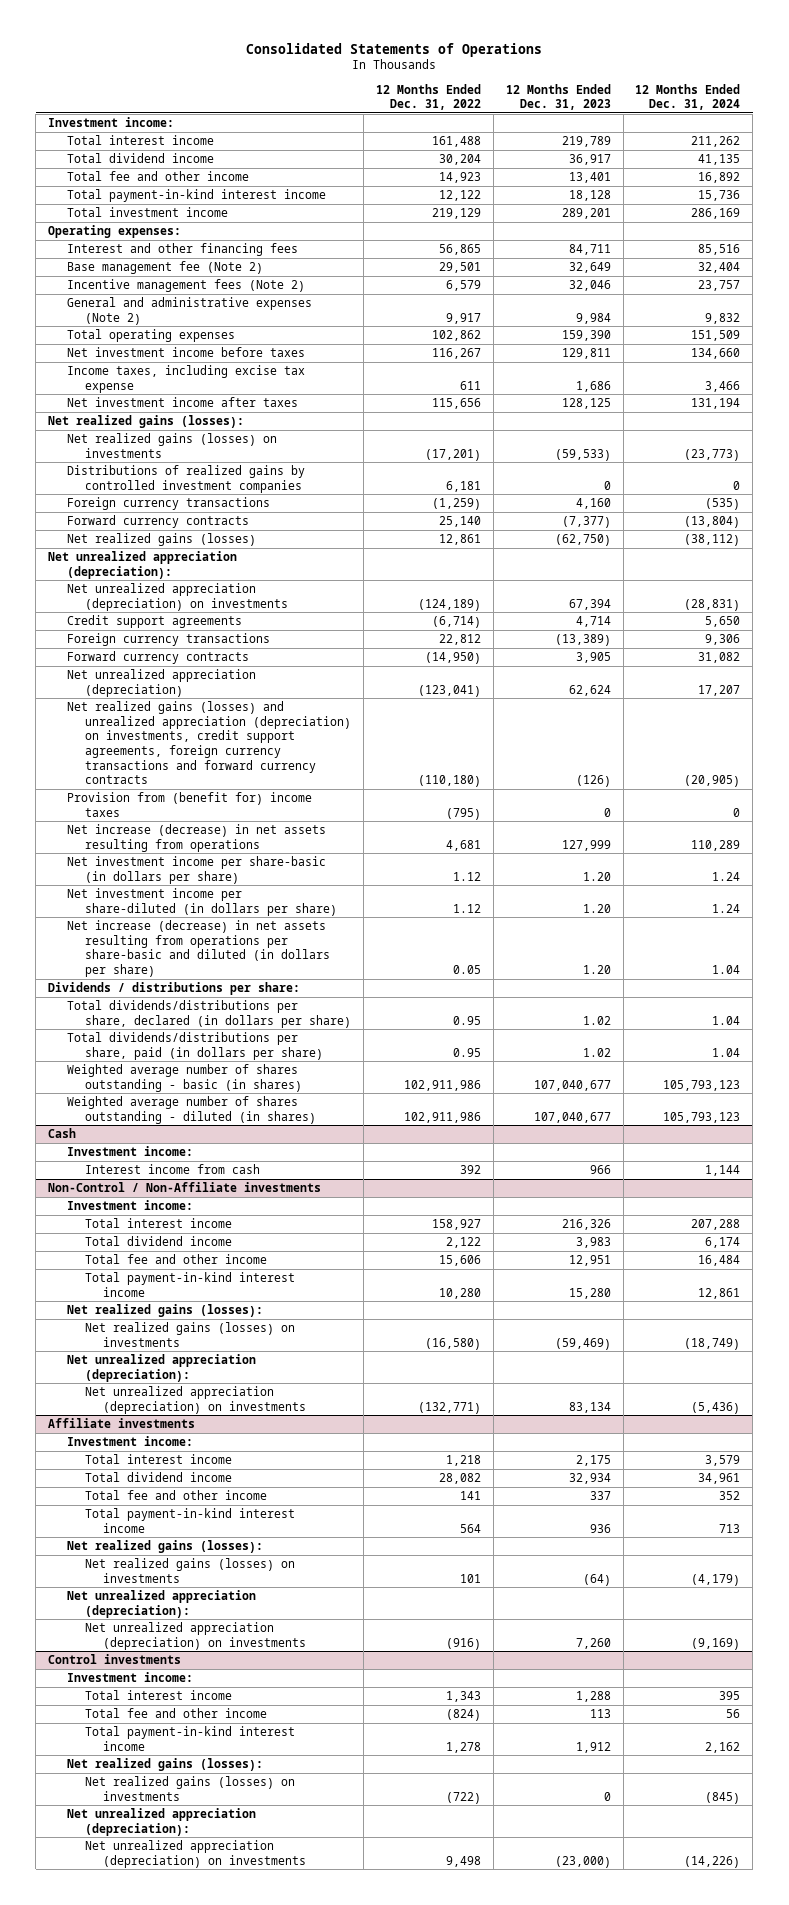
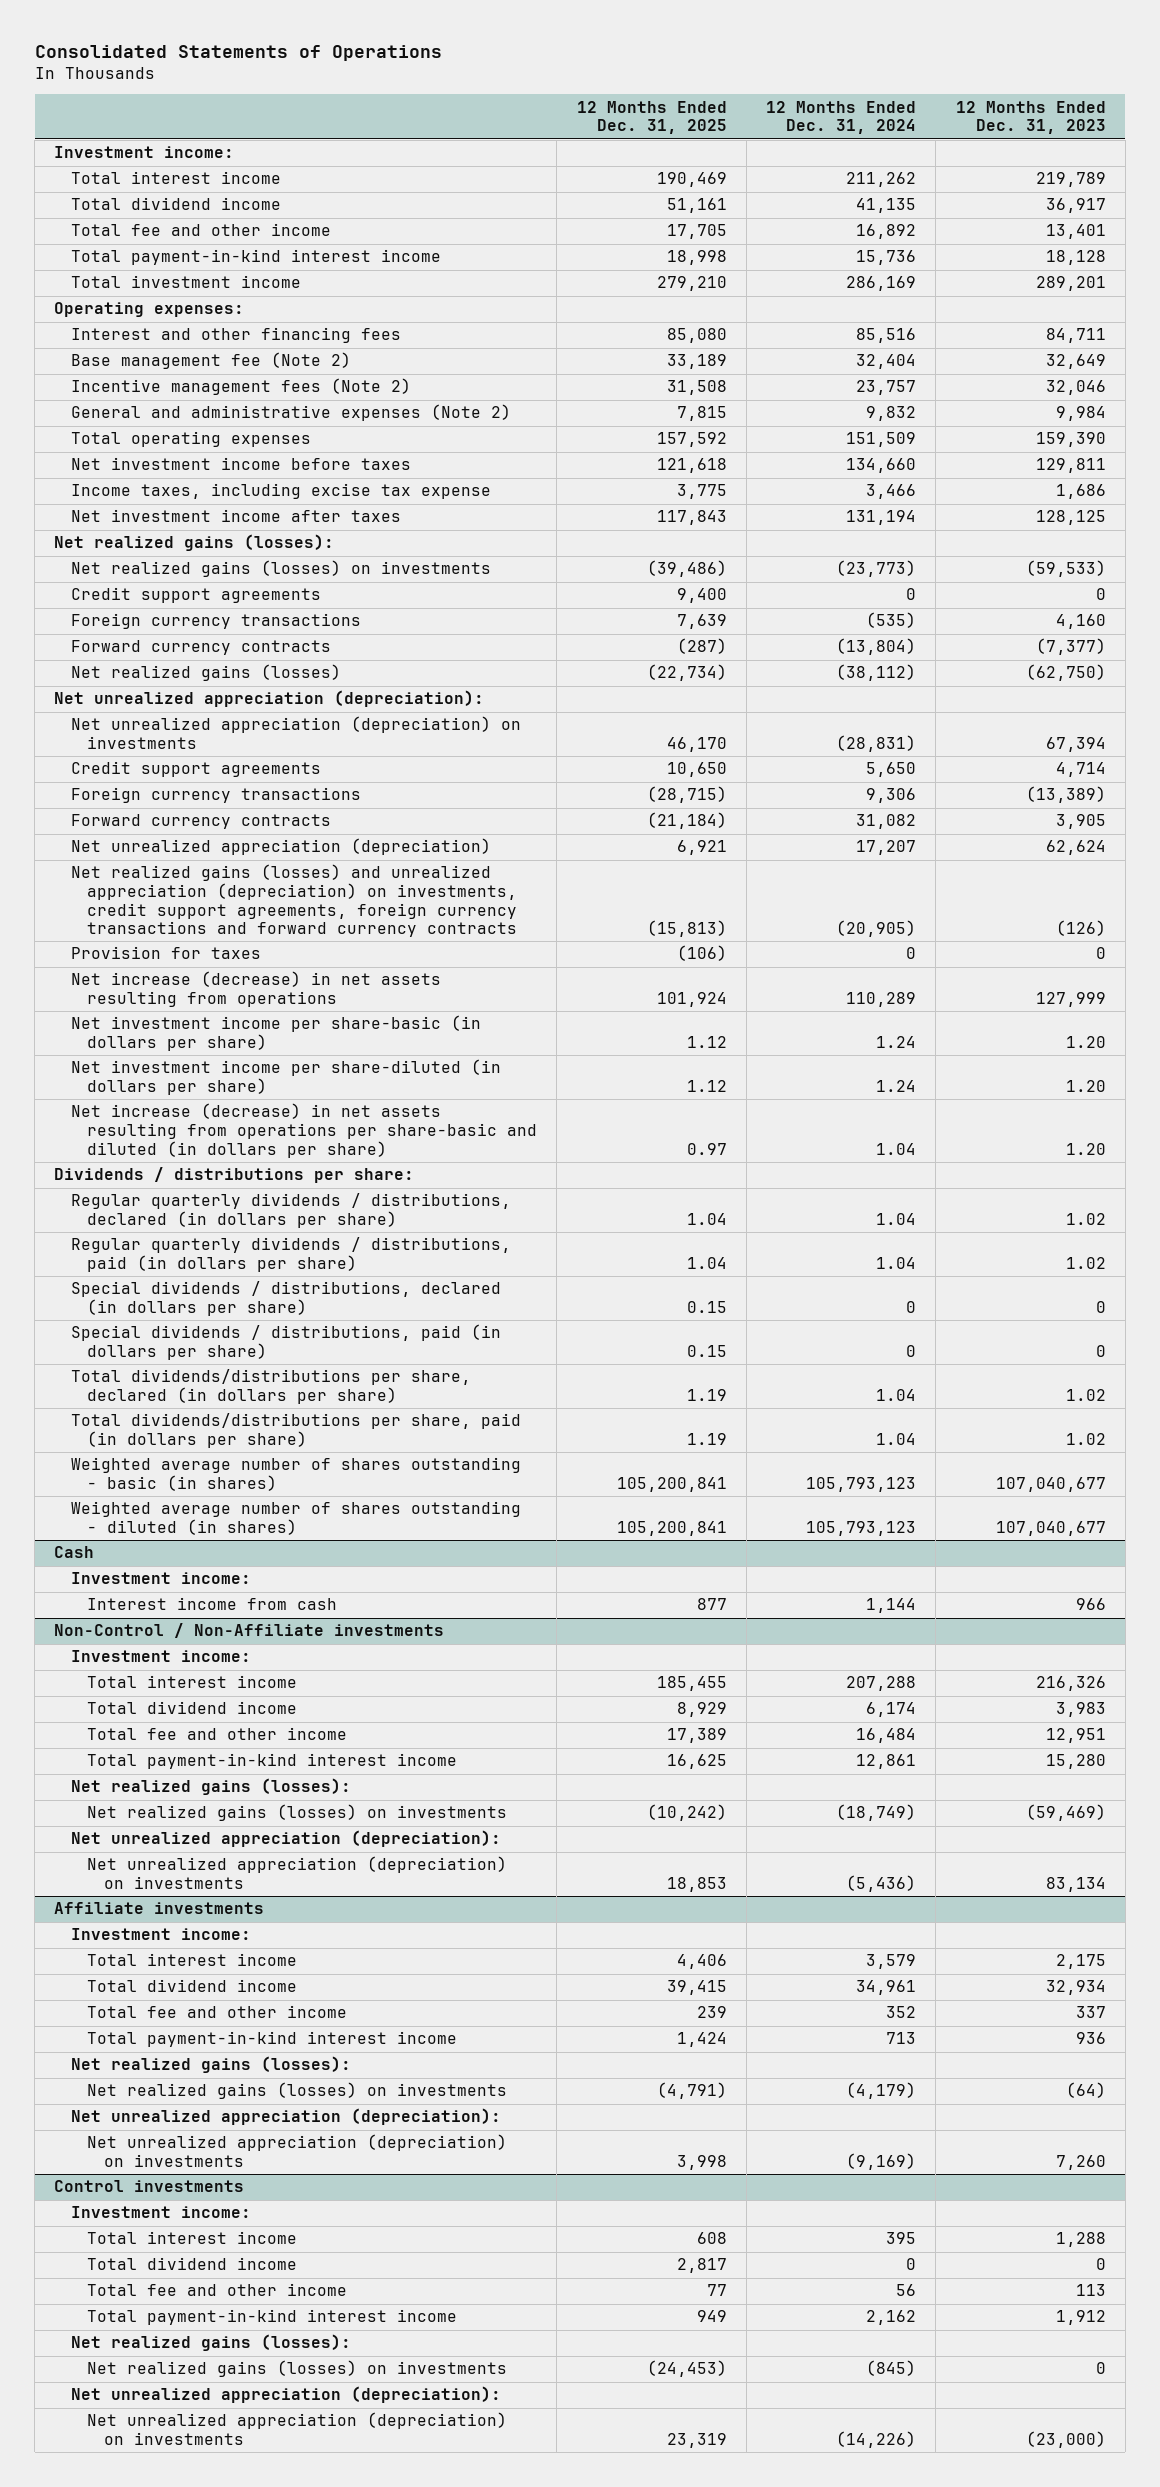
- | 12 Months Ended Dec. 31, 2022 | 12 Months Ended Dec. 31, 2023 | 12 Months Ended Dec. 31, 2024
+ | 12 Months Ended Dec. 31, 2025 | 12 Months Ended Dec. 31, 2024 | 12 Months Ended Dec. 31, 2023
- Distributions of realized gains by controlled investment companies | 6,181 | 0 | 0
+ Credit support agreements | 9,400 | 0 | 0
- Provision from (benefit for) income taxes | (795) | 0 | 0
+ Provision for taxes | (106) | 0 | 0
+ Regular quarterly dividends / distributions, declared (in dollars per share) | 1.04 | 1.04 | 1.02
+ Regular quarterly dividends / distributions, paid (in dollars per share) | 1.04 | 1.04 | 1.02
+ Special dividends / distributions, declared (in dollars per share) | 0.15 | 0 | 0
+ Special dividends / distributions, paid (in dollars per share) | 0.15 | 0 | 0
@ Control investments
+ Total dividend income | 2,817 | 0 | 0

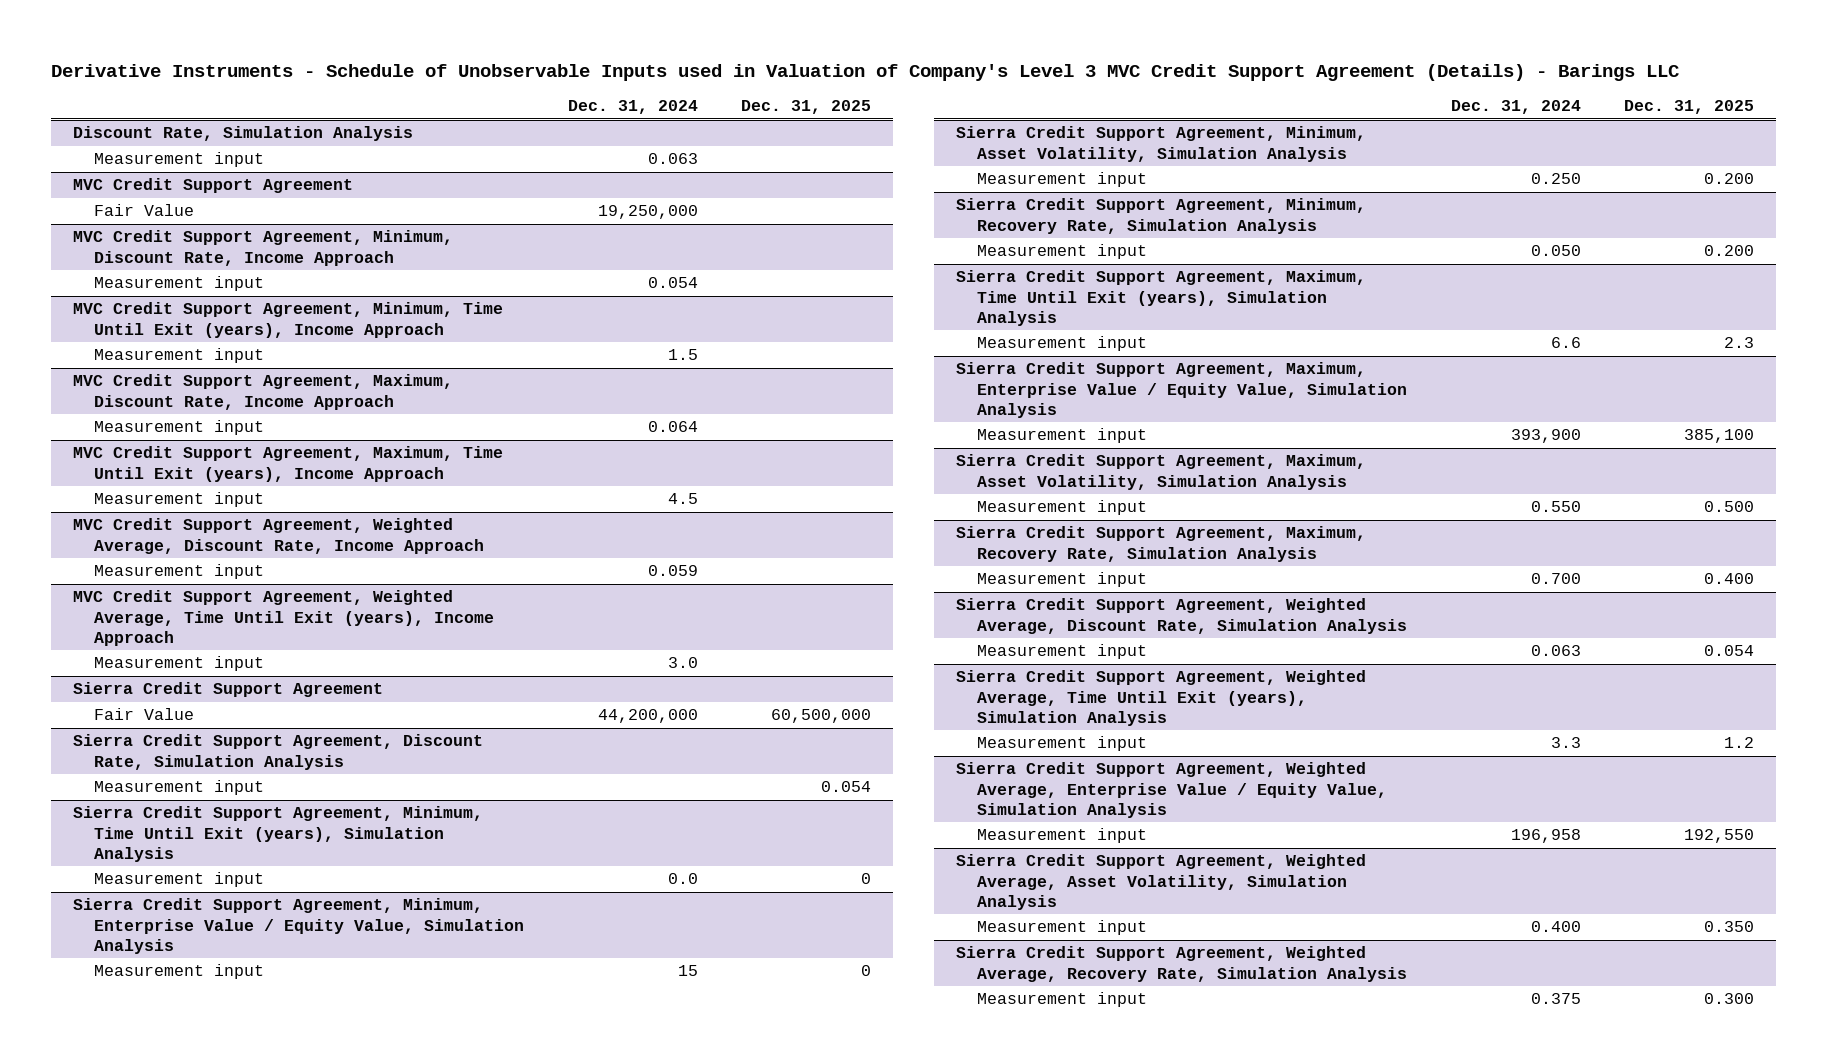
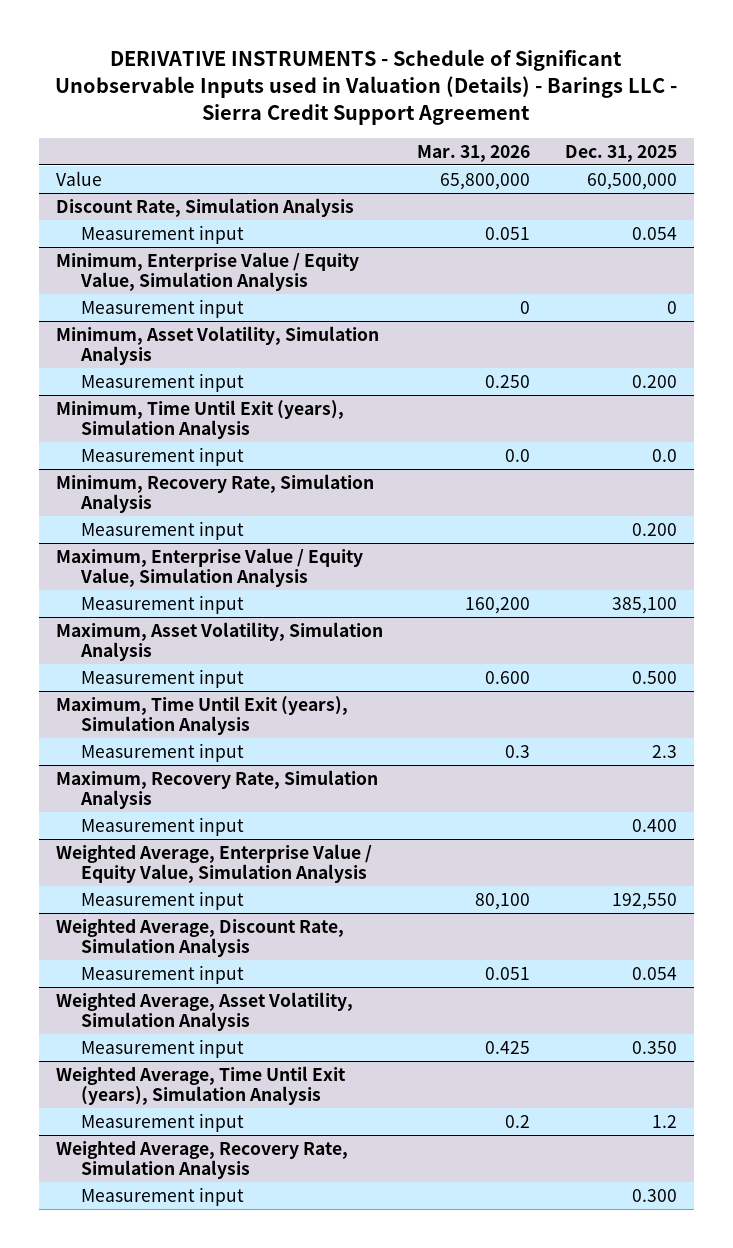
- Derivative Instruments - Schedule of Unobservable Inputs used in Valuation of Company's Level 3 MVC Credit Support Agreement (Details) - Barings LLC
+ DERIVATIVE INSTRUMENTS - Schedule of Significant Unobservable Inputs used in Valuation (Details) - Barings LLC - Sierra Credit Support Agreement
- | Dec. 31, 2024 | Dec. 31, 2025
+ | Mar. 31, 2026 | Dec. 31, 2025
+ Value | 65,800,000 | 60,500,000
@ Discount Rate, Simulation Analysis
- Measurement input | 0.063 |
- MVC Credit Support Agreement
- Fair Value | 19,250,000 |
- MVC Credit Support Agreement, Minimum, Discount Rate, Income Approach
- Measurement input | 0.054 |
- MVC Credit Support Agreement, Minimum, Time Until Exit (years), Income Approach
- Measurement input | 1.5 |
- MVC Credit Support Agreement, Maximum, Discount Rate, Income Approach
- Measurement input | 0.064 |
- MVC Credit Support Agreement, Maximum, Time Until Exit (years), Income Approach
- Measurement input | 4.5 |
- MVC Credit Support Agreement, Weighted Average, Discount Rate, Income Approach
- Measurement input | 0.059 |
- MVC Credit Support Agreement, Weighted Average, Time Until Exit (years), Income Approach
- Measurement input | 3.0 |
- Sierra Credit Support Agreement
- Fair Value | 44,200,000 | 60,500,000
- Sierra Credit Support Agreement, Discount Rate, Simulation Analysis
- Sierra Credit Support Agreement, Minimum, Time Until Exit (years), Simulation Analysis
- Measurement input | 0.0 | 0
- Sierra Credit Support Agreement, Minimum, Enterprise Value / Equity Value, Simulation Analysis
+ Minimum, Enterprise Value / Equity Value, Simulation Analysis
- Sierra Credit Support Agreement, Minimum, Asset Volatility, Simulation Analysis
+ Minimum, Asset Volatility, Simulation Analysis
- Sierra Credit Support Agreement, Minimum, Recovery Rate, Simulation Analysis
+ Minimum, Time Until Exit (years), Simulation Analysis
+ Measurement input | 0.0 | 0.0
+ Minimum, Recovery Rate, Simulation Analysis
- Sierra Credit Support Agreement, Maximum, Time Until Exit (years), Simulation Analysis
- Measurement input | 6.6 | 2.3
- Sierra Credit Support Agreement, Maximum, Enterprise Value / Equity Value, Simulation Analysis
+ Maximum, Enterprise Value / Equity Value, Simulation Analysis
- Sierra Credit Support Agreement, Maximum, Asset Volatility, Simulation Analysis
+ Maximum, Asset Volatility, Simulation Analysis
- Sierra Credit Support Agreement, Maximum, Recovery Rate, Simulation Analysis
+ Maximum, Time Until Exit (years), Simulation Analysis
+ Measurement input | 0.3 | 2.3
+ Maximum, Recovery Rate, Simulation Analysis
- Sierra Credit Support Agreement, Weighted Average, Discount Rate, Simulation Analysis
- Measurement input | 0.063 | 0.054
- Sierra Credit Support Agreement, Weighted Average, Time Until Exit (years), Simulation Analysis
- Measurement input | 3.3 | 1.2
- Sierra Credit Support Agreement, Weighted Average, Enterprise Value / Equity Value, Simulation Analysis
+ Weighted Average, Enterprise Value / Equity Value, Simulation Analysis
- Sierra Credit Support Agreement, Weighted Average, Asset Volatility, Simulation Analysis
+ Weighted Average, Discount Rate, Simulation Analysis
+ Measurement input | 0.051 | 0.054
+ Weighted Average, Asset Volatility, Simulation Analysis
- Sierra Credit Support Agreement, Weighted Average, Recovery Rate, Simulation Analysis
+ Weighted Average, Time Until Exit (years), Simulation Analysis
+ Measurement input | 0.2 | 1.2
+ Weighted Average, Recovery Rate, Simulation Analysis

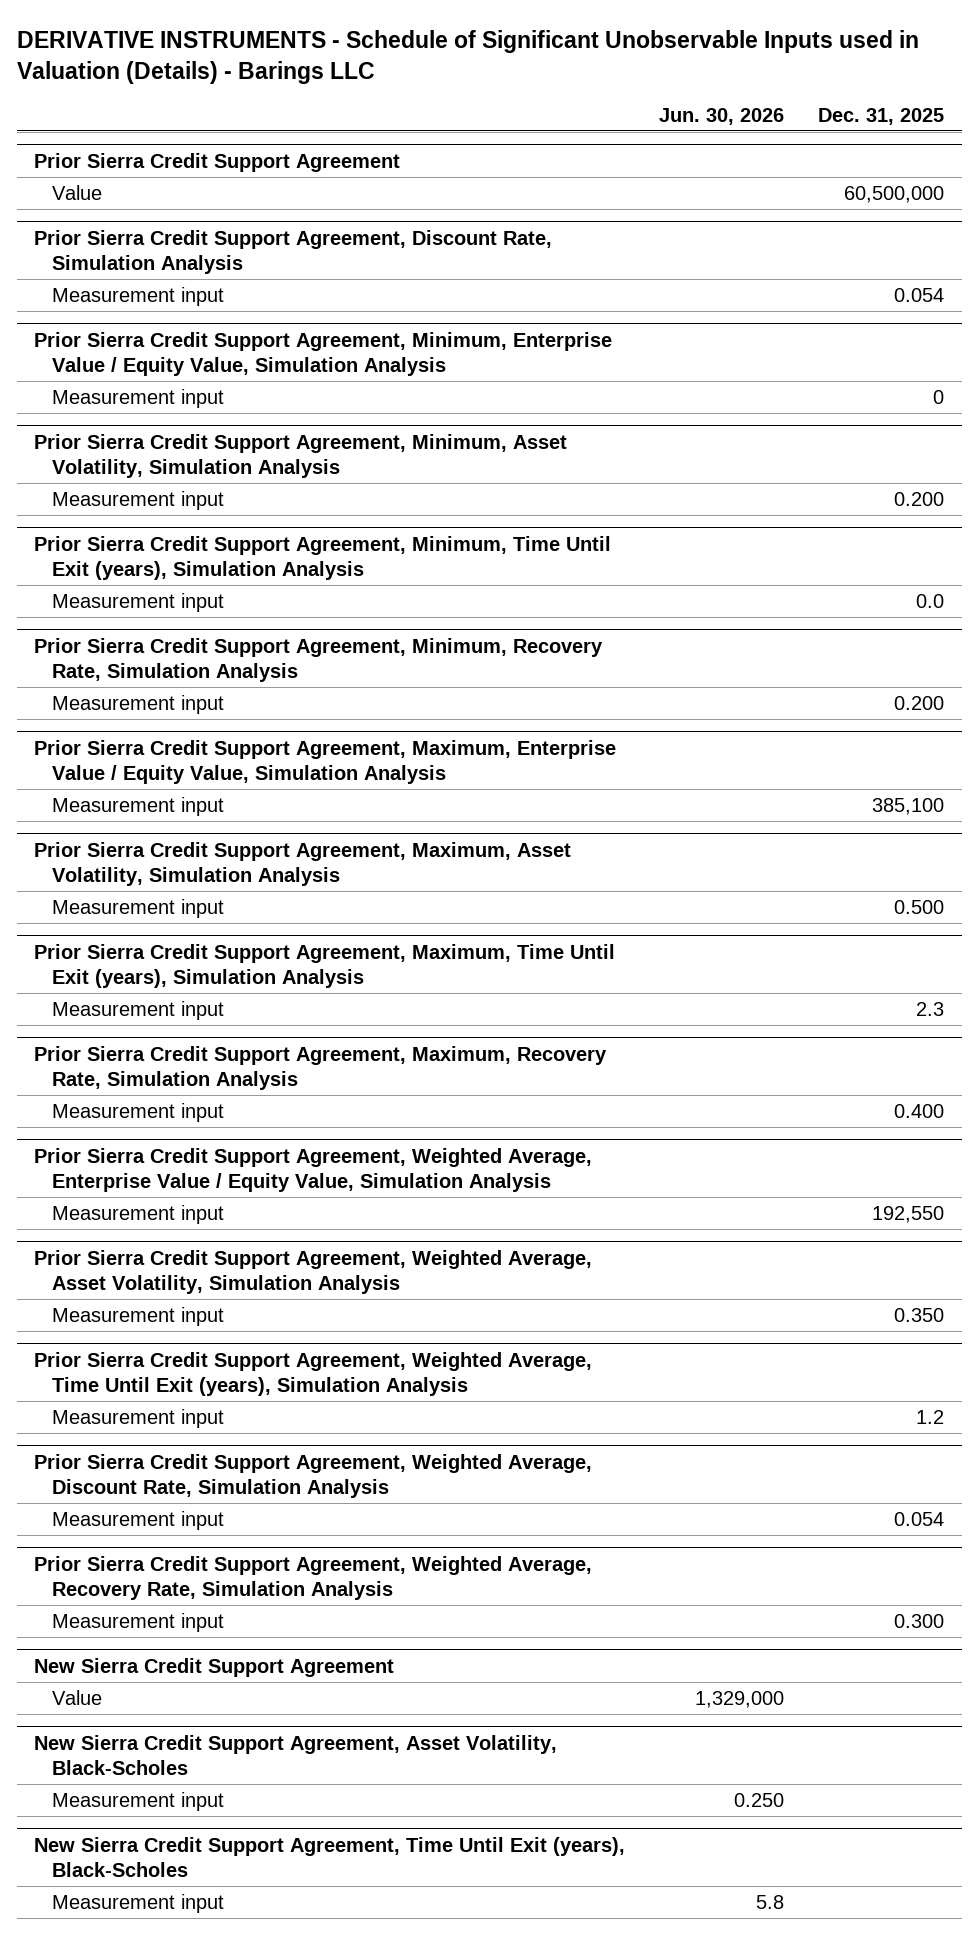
- DERIVATIVE INSTRUMENTS - Schedule of Significant Unobservable Inputs used in Valuation (Details) - Barings LLC - Sierra Credit Support Agreement
+ DERIVATIVE INSTRUMENTS - Schedule of Significant Unobservable Inputs used in Valuation (Details) - Barings LLC
- | Mar. 31, 2026 | Dec. 31, 2025
+ | Jun. 30, 2026 | Dec. 31, 2025
+ Prior Sierra Credit Support Agreement
- Discount Rate, Simulation Analysis
+ Prior Sierra Credit Support Agreement, Discount Rate, Simulation Analysis
- Minimum, Enterprise Value / Equity Value, Simulation Analysis
+ Prior Sierra Credit Support Agreement, Minimum, Enterprise Value / Equity Value, Simulation Analysis
- Minimum, Asset Volatility, Simulation Analysis
+ Prior Sierra Credit Support Agreement, Minimum, Asset Volatility, Simulation Analysis
- Minimum, Time Until Exit (years), Simulation Analysis
+ Prior Sierra Credit Support Agreement, Minimum, Time Until Exit (years), Simulation Analysis
- Minimum, Recovery Rate, Simulation Analysis
+ Prior Sierra Credit Support Agreement, Minimum, Recovery Rate, Simulation Analysis
- Maximum, Enterprise Value / Equity Value, Simulation Analysis
+ Prior Sierra Credit Support Agreement, Maximum, Enterprise Value / Equity Value, Simulation Analysis
- Maximum, Asset Volatility, Simulation Analysis
+ Prior Sierra Credit Support Agreement, Maximum, Asset Volatility, Simulation Analysis
- Maximum, Time Until Exit (years), Simulation Analysis
+ Prior Sierra Credit Support Agreement, Maximum, Time Until Exit (years), Simulation Analysis
- Maximum, Recovery Rate, Simulation Analysis
+ Prior Sierra Credit Support Agreement, Maximum, Recovery Rate, Simulation Analysis
- Weighted Average, Enterprise Value / Equity Value, Simulation Analysis
+ Prior Sierra Credit Support Agreement, Weighted Average, Enterprise Value / Equity Value, Simulation Analysis
- Weighted Average, Discount Rate, Simulation Analysis
- Measurement input | 0.051 | 0.054
- Weighted Average, Asset Volatility, Simulation Analysis
+ Prior Sierra Credit Support Agreement, Weighted Average, Asset Volatility, Simulation Analysis
- Weighted Average, Time Until Exit (years), Simulation Analysis
+ Prior Sierra Credit Support Agreement, Weighted Average, Time Until Exit (years), Simulation Analysis
- Weighted Average, Recovery Rate, Simulation Analysis
+ Prior Sierra Credit Support Agreement, Weighted Average, Discount Rate, Simulation Analysis
+ Measurement input | | 0.054
+ Prior Sierra Credit Support Agreement, Weighted Average, Recovery Rate, Simulation Analysis
+ New Sierra Credit Support Agreement
+ Value | 1,329,000 |
+ New Sierra Credit Support Agreement, Asset Volatility, Black-Scholes
+ Measurement input | 0.250 |
+ New Sierra Credit Support Agreement, Time Until Exit (years), Black-Scholes
+ Measurement input | 5.8 |

